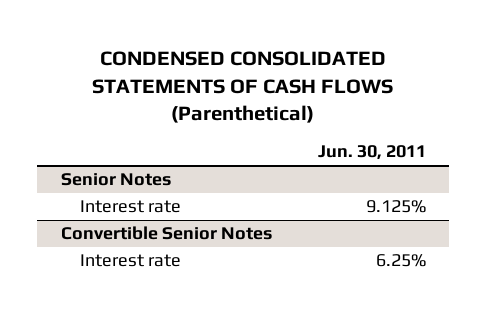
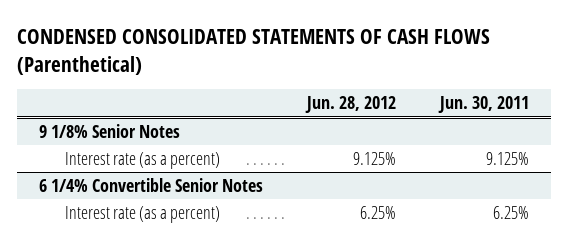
- | Jun. 30, 2011
+ | Jun. 28, 2012 | Jun. 30, 2011
- Senior Notes
- Interest rate | 9.125%
- Convertible Senior Notes
- Interest rate | 6.25%
+ 9 1/8% Senior Notes
+ Interest rate (as a percent) | 9.125% | 9.125%
+ 6 1/4% Convertible Senior Notes
+ Interest rate (as a percent) | 6.25% | 6.25%

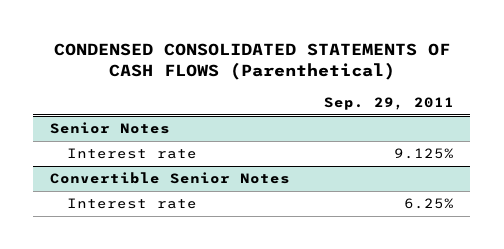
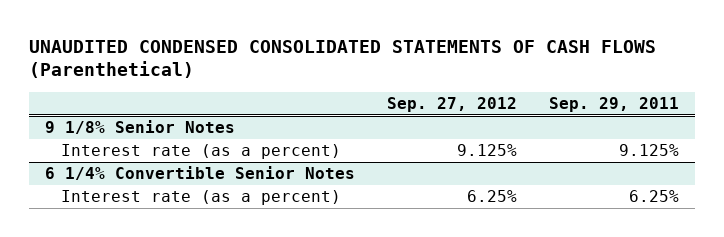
- CONDENSED CONSOLIDATED STATEMENTS OF CASH FLOWS (Parenthetical)
+ UNAUDITED CONDENSED CONSOLIDATED STATEMENTS OF CASH FLOWS (Parenthetical)
- | Sep. 29, 2011
+ | Sep. 27, 2012 | Sep. 29, 2011
- Senior Notes
- Interest rate | 9.125%
- Convertible Senior Notes
- Interest rate | 6.25%
+ 9 1/8% Senior Notes
+ Interest rate (as a percent) | 9.125% | 9.125%
+ 6 1/4% Convertible Senior Notes
+ Interest rate (as a percent) | 6.25% | 6.25%

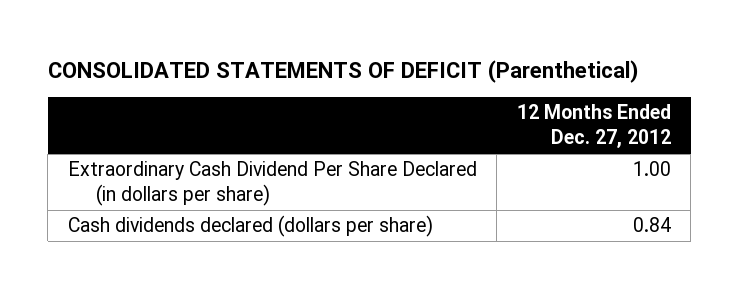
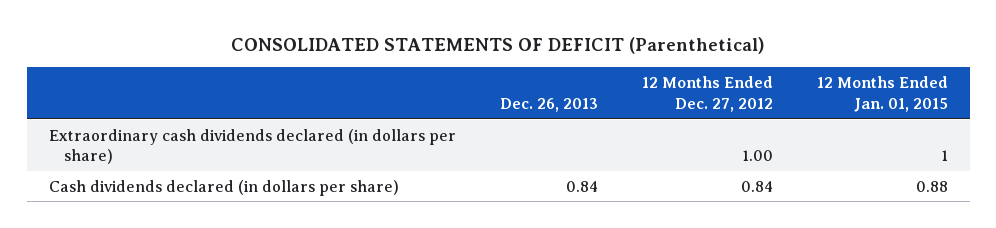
- | 12 Months Ended Dec. 27, 2012
+ | Dec. 26, 2013 | 12 Months Ended Dec. 27, 2012 | 12 Months Ended Jan. 01, 2015
- Extraordinary Cash Dividend Per Share Declared (in dollars per share) | 1.00
- Cash dividends declared (dollars per share) | 0.84
+ Extraordinary cash dividends declared (in dollars per share) | | 1.00 | 1
+ Cash dividends declared (in dollars per share) | 0.84 | 0.84 | 0.88

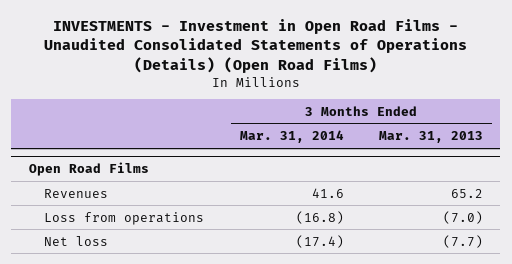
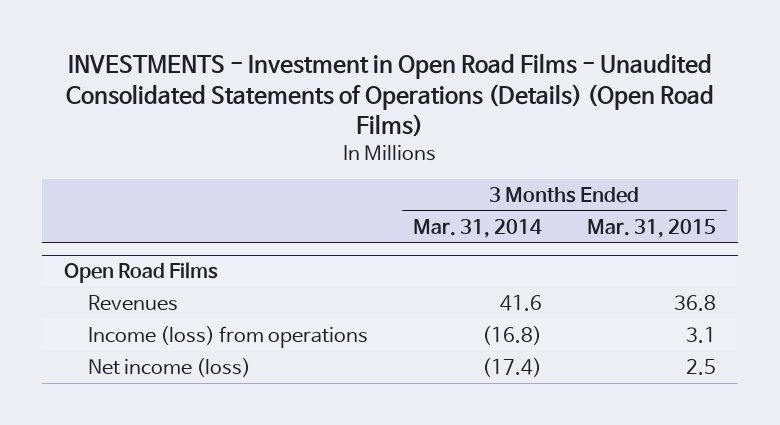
- | 3 Months Ended Mar. 31, 2014 | 3 Months Ended Mar. 31, 2013
+ | 3 Months Ended Mar. 31, 2014 | 3 Months Ended Mar. 31, 2015
@ Open Road Films
- Loss from operations | (16.8) | (7.0)
- Net loss | (17.4) | (7.7)
+ Income (loss) from operations | (16.8) | 3.1
+ Net income (loss) | (17.4) | 2.5

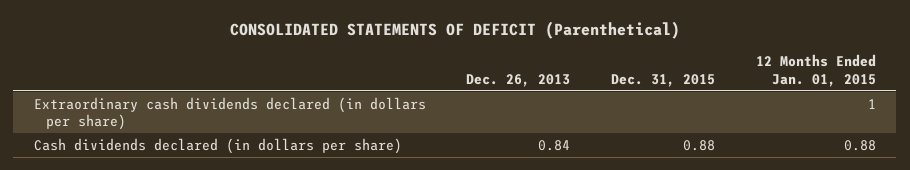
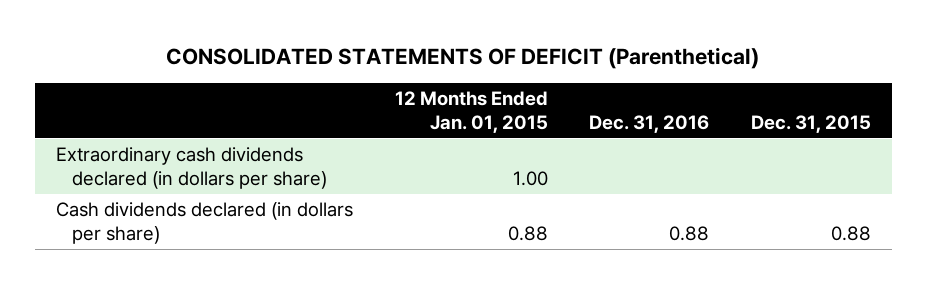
- | Dec. 26, 2013 | Dec. 31, 2015 | 12 Months Ended Jan. 01, 2015
+ | 12 Months Ended Jan. 01, 2015 | Dec. 31, 2016 | Dec. 31, 2015
- Extraordinary cash dividends declared (in dollars per share) | | | 1
+ Extraordinary cash dividends declared (in dollars per share) | 1.00 | |

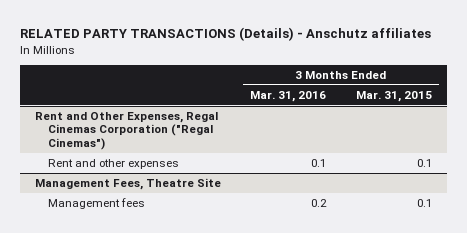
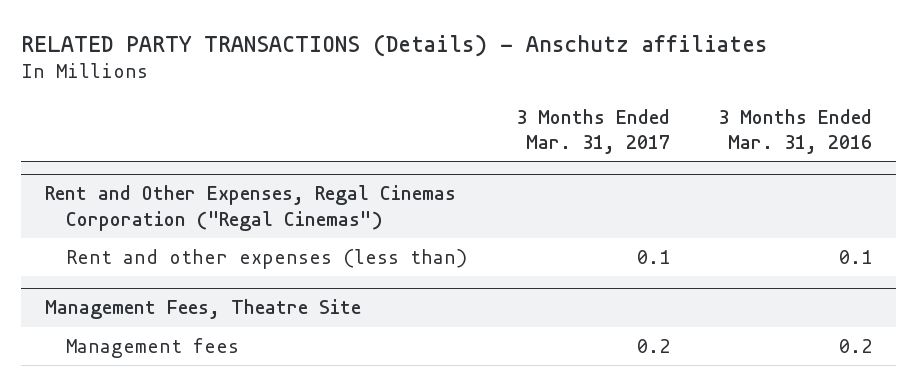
- | 3 Months Ended Mar. 31, 2016 | 3 Months Ended Mar. 31, 2015
+ | 3 Months Ended Mar. 31, 2017 | 3 Months Ended Mar. 31, 2016
@ Rent and Other Expenses, Regal Cinemas Corporation ("Regal Cinemas")
- Rent and other expenses | 0.1 | 0.1
+ Rent and other expenses (less than) | 0.1 | 0.1

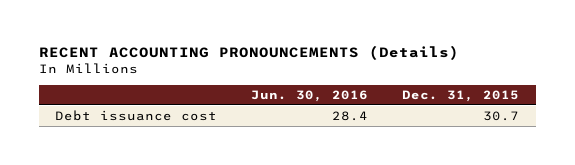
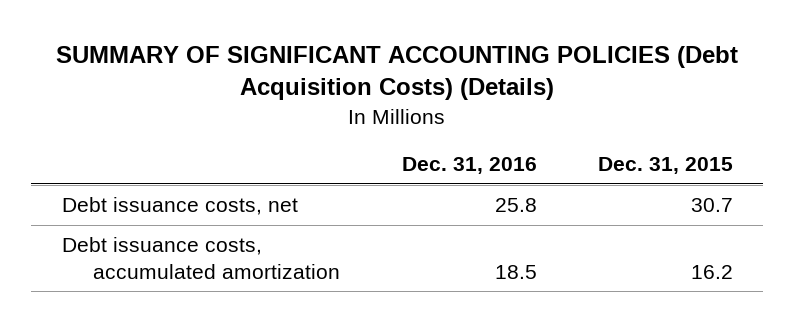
- RECENT ACCOUNTING PRONOUNCEMENTS (Details)
+ SUMMARY OF SIGNIFICANT ACCOUNTING POLICIES (Debt Acquisition Costs) (Details)
- | Jun. 30, 2016 | Dec. 31, 2015
+ | Dec. 31, 2016 | Dec. 31, 2015
- Debt issuance cost | 28.4 | 30.7
+ Debt issuance costs, net | 25.8 | 30.7
+ Debt issuance costs, accumulated amortization | 18.5 | 16.2

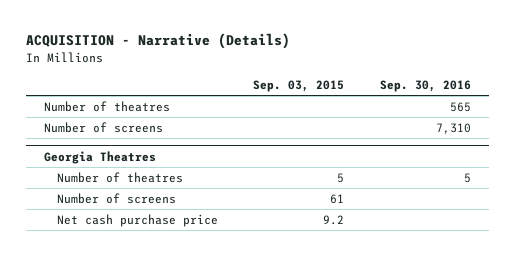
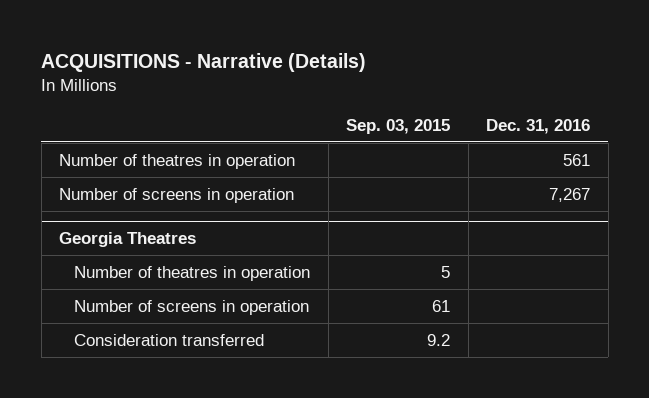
- ACQUISITION - Narrative (Details)
+ ACQUISITIONS - Narrative (Details)
- | Sep. 03, 2015 | Sep. 30, 2016
+ | Sep. 03, 2015 | Dec. 31, 2016
- Number of theatres | | 565
- Number of screens | | 7,310
+ Number of theatres in operation | | 561
+ Number of screens in operation | | 7,267
@ Georgia Theatres
- Number of theatres | 5 | 5
- Number of screens | 61 |
- Net cash purchase price | 9.2 |
+ Number of theatres in operation | 5 |
+ Number of screens in operation | 61 |
+ Consideration transferred | 9.2 |

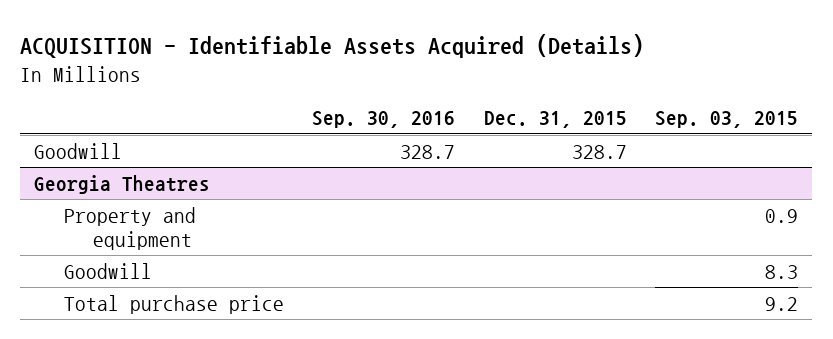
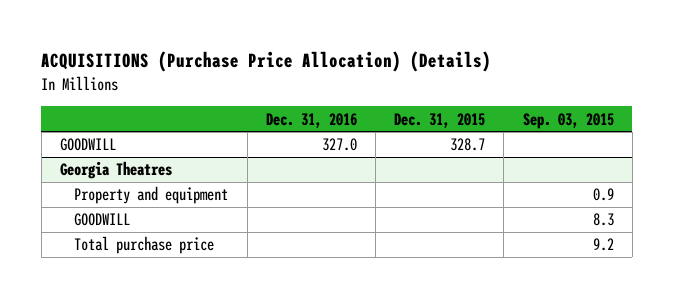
- ACQUISITION - Identifiable Assets Acquired (Details)
+ ACQUISITIONS (Purchase Price Allocation) (Details)
- | Sep. 30, 2016 | Dec. 31, 2015 | Sep. 03, 2015
+ | Dec. 31, 2016 | Dec. 31, 2015 | Sep. 03, 2015
- Goodwill | 328.7 | 328.7 |
+ GOODWILL | 327.0 | 328.7 |
@ Georgia Theatres
- Goodwill | | | 8.3
+ GOODWILL | | | 8.3

